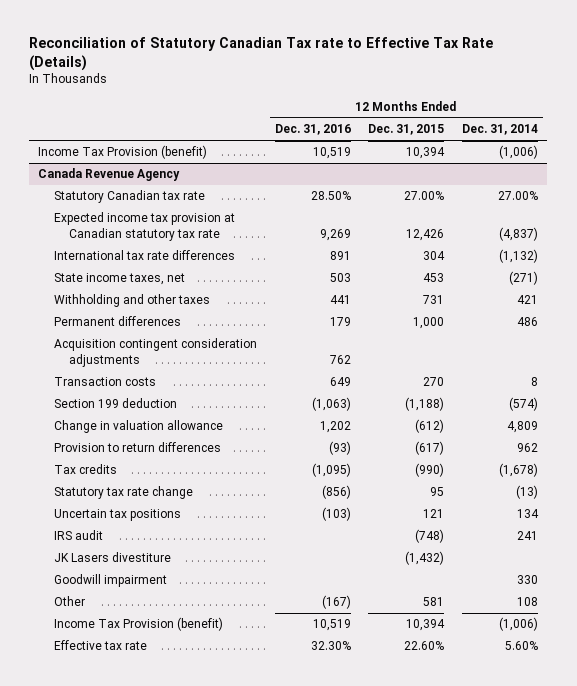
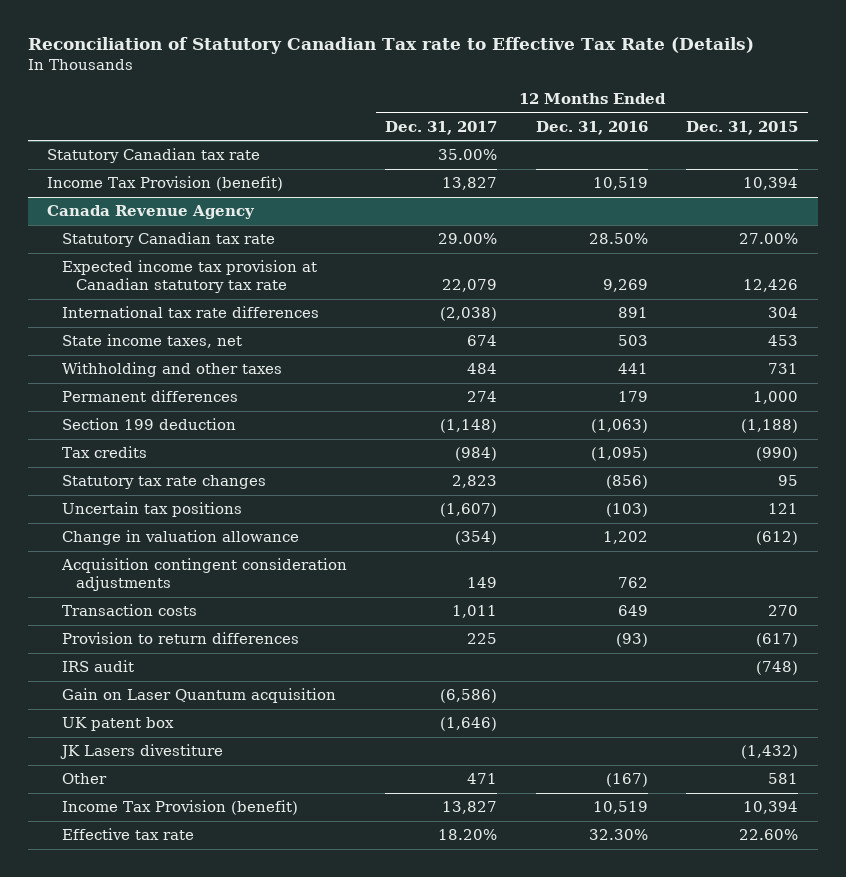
- | 12 Months Ended Dec. 31, 2016 | 12 Months Ended Dec. 31, 2015 | 12 Months Ended Dec. 31, 2014
+ | 12 Months Ended Dec. 31, 2017 | 12 Months Ended Dec. 31, 2016 | 12 Months Ended Dec. 31, 2015
+ Statutory Canadian tax rate | 35.00% | |
@ Canada Revenue Agency
- Statutory tax rate change | (856) | 95 | (13)
+ Statutory tax rate changes | 2,823 | (856) | 95
moved down: Change in valuation allowance | (354) | 1,202 | (612)
moved down: Acquisition contingent consideration adjustments | 149 | 762 |
moved down: Transaction costs | 1,011 | 649 | 270
moved down: Provision to return differences | 225 | (93) | (617)
+ Gain on Laser Quantum acquisition | (6,586) | |
+ UK patent box | (1,646) | |
- Goodwill impairment | | | 330

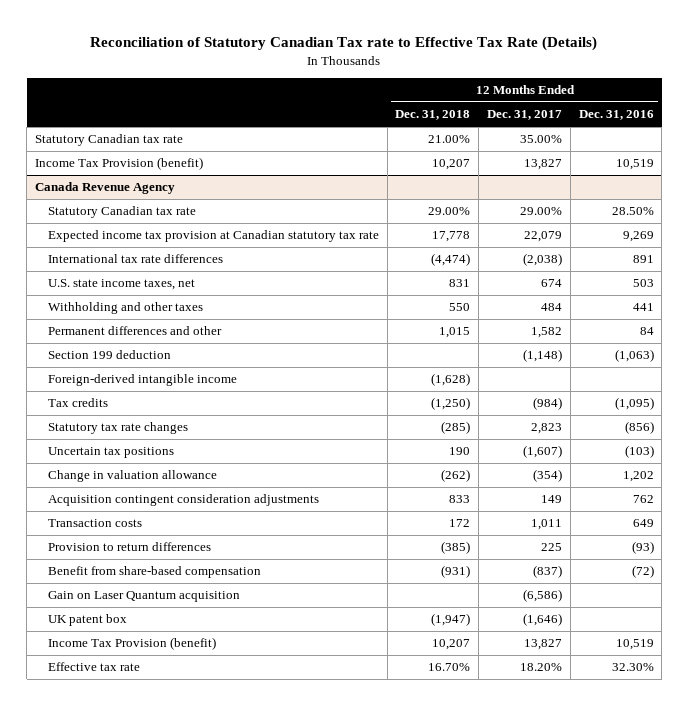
- | 12 Months Ended Dec. 31, 2017 | 12 Months Ended Dec. 31, 2016 | 12 Months Ended Dec. 31, 2015
+ | 12 Months Ended Dec. 31, 2018 | 12 Months Ended Dec. 31, 2017 | 12 Months Ended Dec. 31, 2016
@ Canada Revenue Agency
- State income taxes, net | 674 | 503 | 453
+ U.S. state income taxes, net | 831 | 674 | 503
- Permanent differences | 274 | 179 | 1,000
+ Permanent differences and other | 1,015 | 1,582 | 84
+ Foreign-derived intangible income | (1,628) | |
- IRS audit | | | (748)
+ Benefit from share-based compensation | (931) | (837) | (72)
- JK Lasers divestiture | | | (1,432)
- Other | 471 | (167) | 581

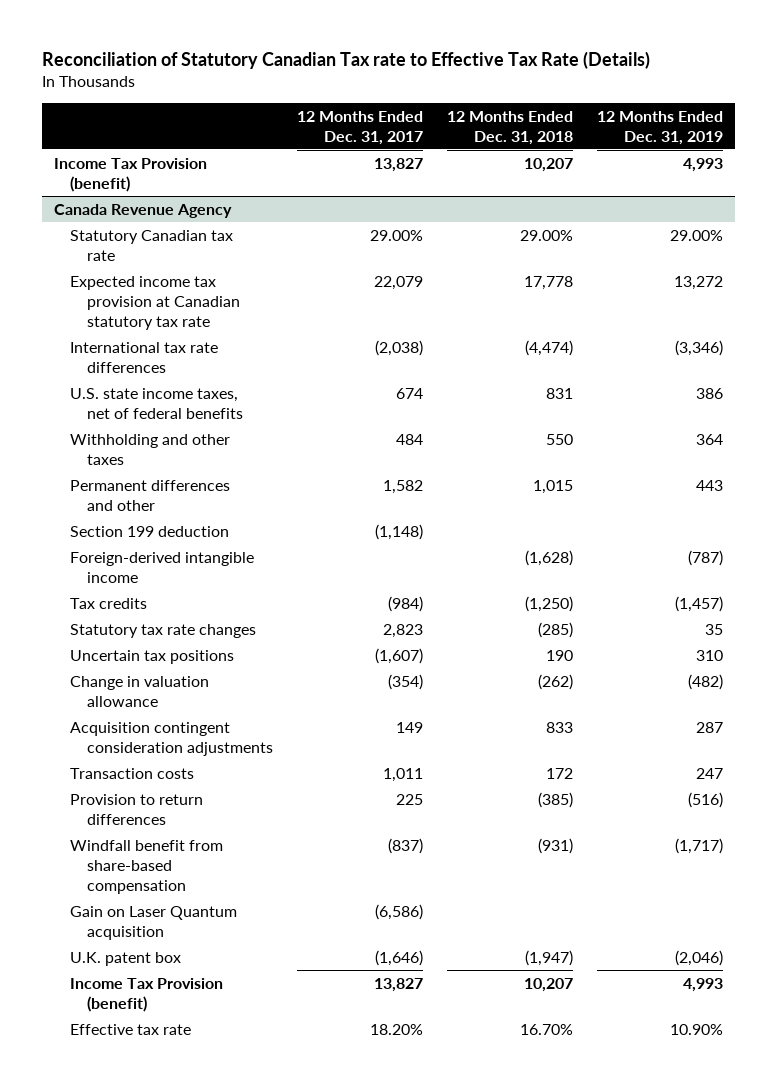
- | 12 Months Ended Dec. 31, 2018 | 12 Months Ended Dec. 31, 2017 | 12 Months Ended Dec. 31, 2016
+ | 12 Months Ended Dec. 31, 2017 | 12 Months Ended Dec. 31, 2018 | 12 Months Ended Dec. 31, 2019
- Statutory Canadian tax rate | 21.00% | 35.00% |
@ Canada Revenue Agency
- U.S. state income taxes, net | 831 | 674 | 503
+ U.S. state income taxes, net of federal benefits | 674 | 831 | 386
- Benefit from share-based compensation | (931) | (837) | (72)
+ Windfall benefit from share-based compensation | (837) | (931) | (1,717)
- UK patent box | (1,947) | (1,646) |
+ U.K. patent box | (1,646) | (1,947) | (2,046)

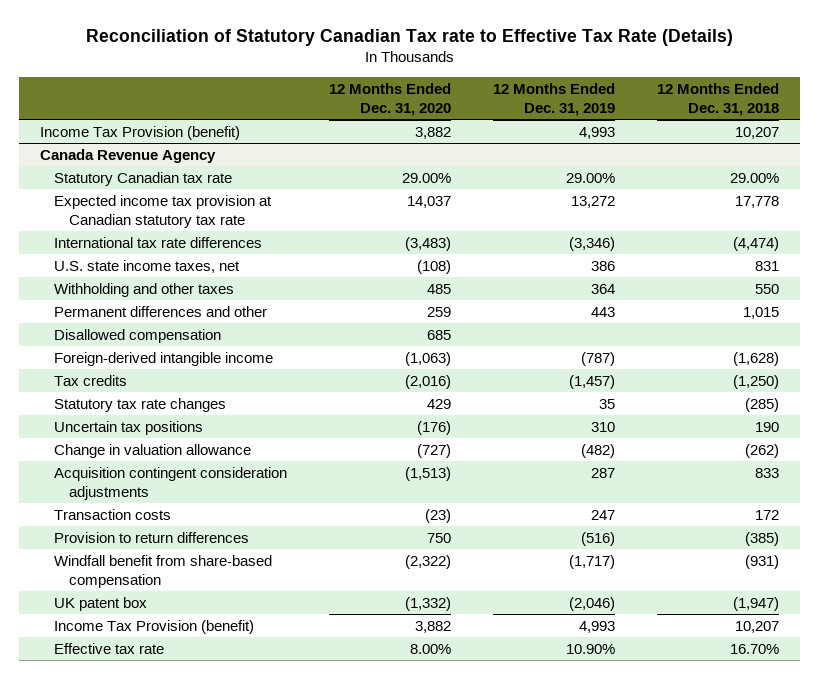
- | 12 Months Ended Dec. 31, 2017 | 12 Months Ended Dec. 31, 2018 | 12 Months Ended Dec. 31, 2019
+ | 12 Months Ended Dec. 31, 2020 | 12 Months Ended Dec. 31, 2019 | 12 Months Ended Dec. 31, 2018
@ Canada Revenue Agency
- U.S. state income taxes, net of federal benefits | 674 | 831 | 386
+ U.S. state income taxes, net | (108) | 386 | 831
- Section 199 deduction | (1,148) | |
+ Disallowed compensation | 685 | |
- Gain on Laser Quantum acquisition | (6,586) | |
- U.K. patent box | (1,646) | (1,947) | (2,046)
+ UK patent box | (1,332) | (2,046) | (1,947)

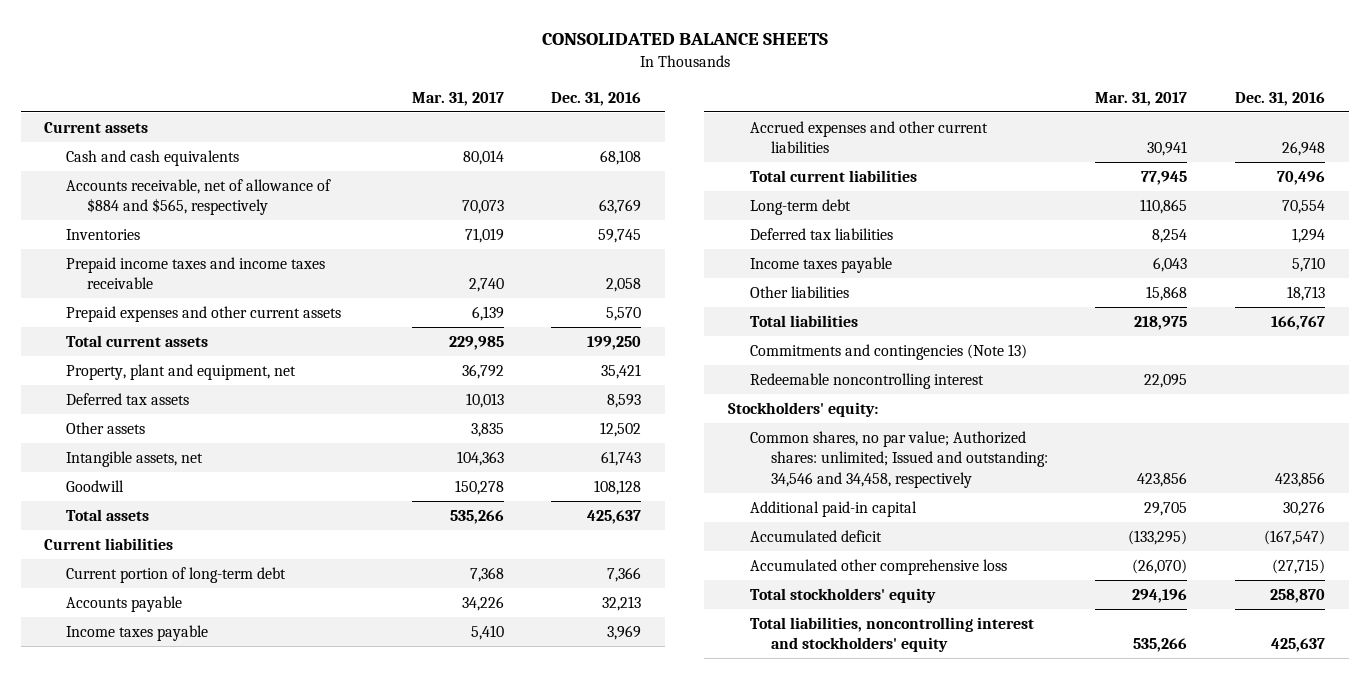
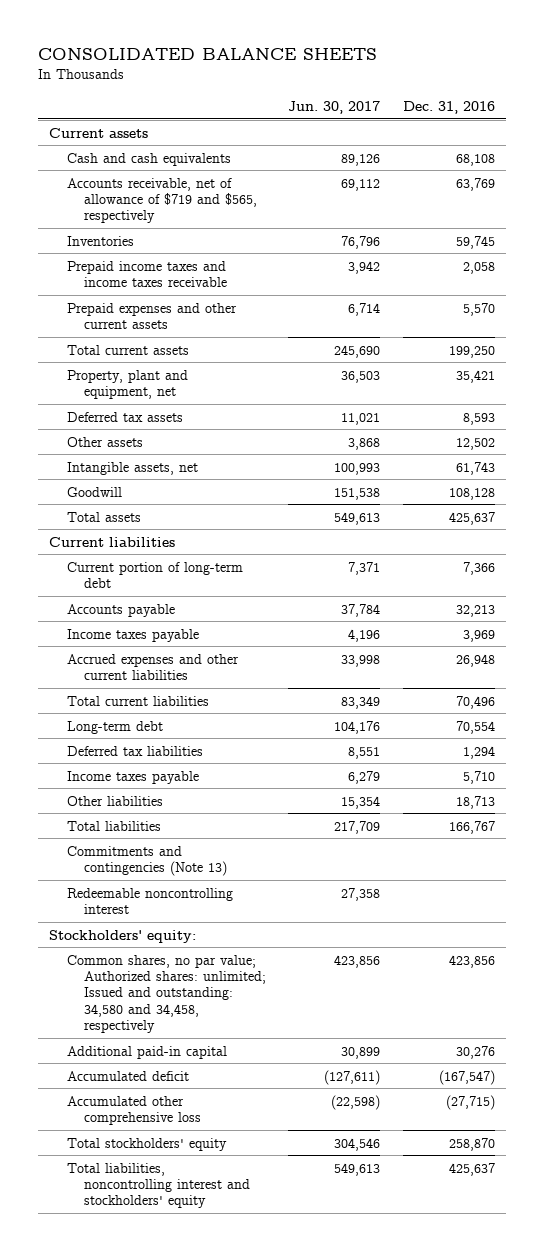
- | Mar. 31, 2017 | Dec. 31, 2016
+ | Jun. 30, 2017 | Dec. 31, 2016
- Accounts receivable, net of allowance of $884 and $565, respectively | 70,073 | 63,769
+ Accounts receivable, net of allowance of $719 and $565, respectively | 69,112 | 63,769
- Common shares, no par value; Authorized shares: unlimited; Issued and outstanding: 34,546 and 34,458, respectively | 423,856 | 423,856
+ Common shares, no par value; Authorized shares: unlimited; Issued and outstanding: 34,580 and 34,458, respectively | 423,856 | 423,856

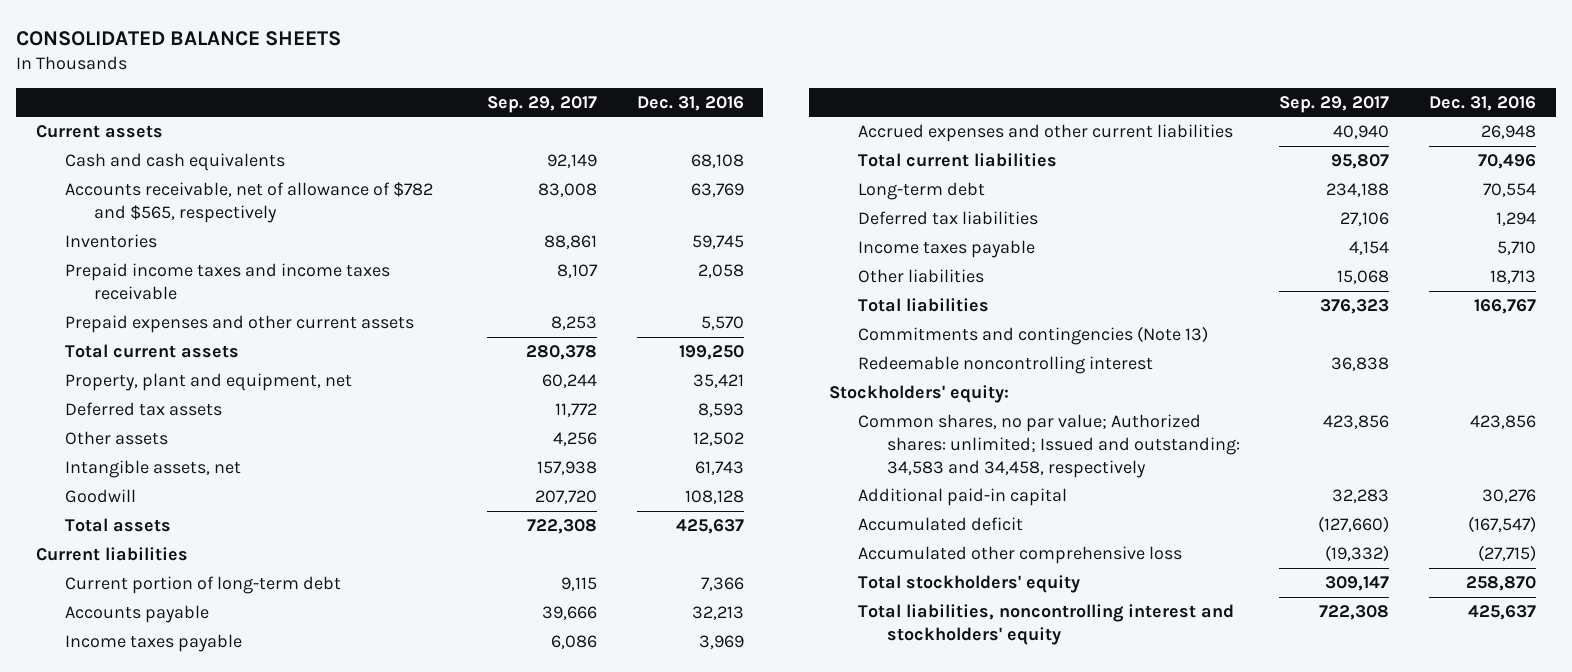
- | Jun. 30, 2017 | Dec. 31, 2016
+ | Sep. 29, 2017 | Dec. 31, 2016
- Accounts receivable, net of allowance of $719 and $565, respectively | 69,112 | 63,769
+ Accounts receivable, net of allowance of $782 and $565, respectively | 83,008 | 63,769
- Common shares, no par value; Authorized shares: unlimited; Issued and outstanding: 34,580 and 34,458, respectively | 423,856 | 423,856
+ Common shares, no par value; Authorized shares: unlimited; Issued and outstanding: 34,583 and 34,458, respectively | 423,856 | 423,856

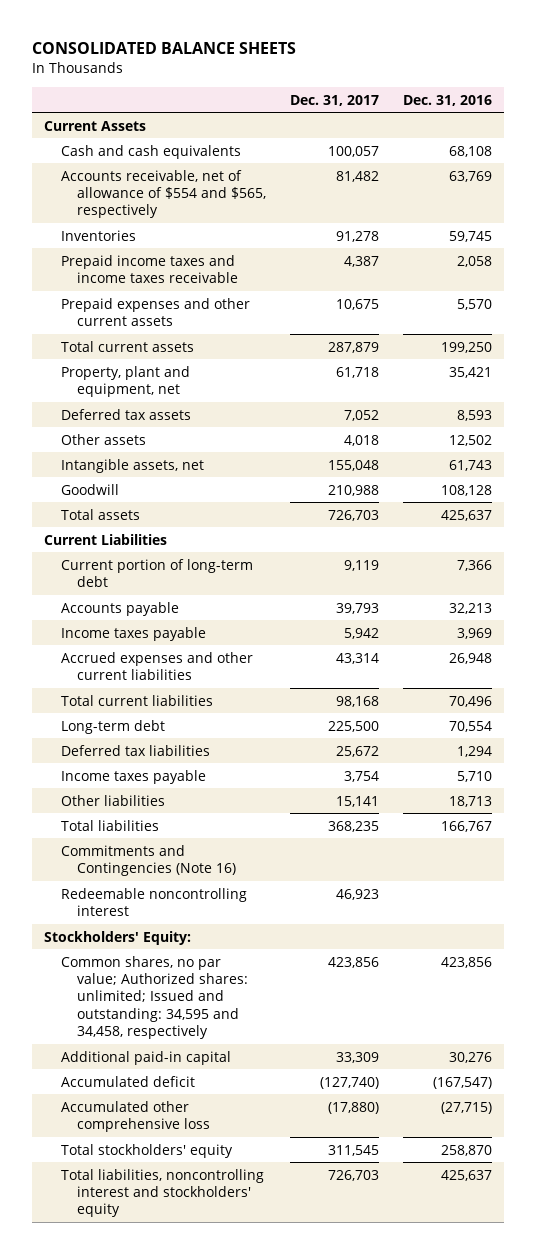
- | Sep. 29, 2017 | Dec. 31, 2016
+ | Dec. 31, 2017 | Dec. 31, 2016
- Current assets
+ Current Assets
- Accounts receivable, net of allowance of $782 and $565, respectively | 83,008 | 63,769
+ Accounts receivable, net of allowance of $554 and $565, respectively | 81,482 | 63,769
- Current liabilities
+ Current Liabilities
- Commitments and contingencies (Note 13)
+ Commitments and Contingencies (Note 16)
- Stockholders' equity:
- Common shares, no par value; Authorized shares: unlimited; Issued and outstanding: 34,583 and 34,458, respectively | 423,856 | 423,856
+ Stockholders' Equity:
+ Common shares, no par value; Authorized shares: unlimited; Issued and outstanding: 34,595 and 34,458, respectively | 423,856 | 423,856

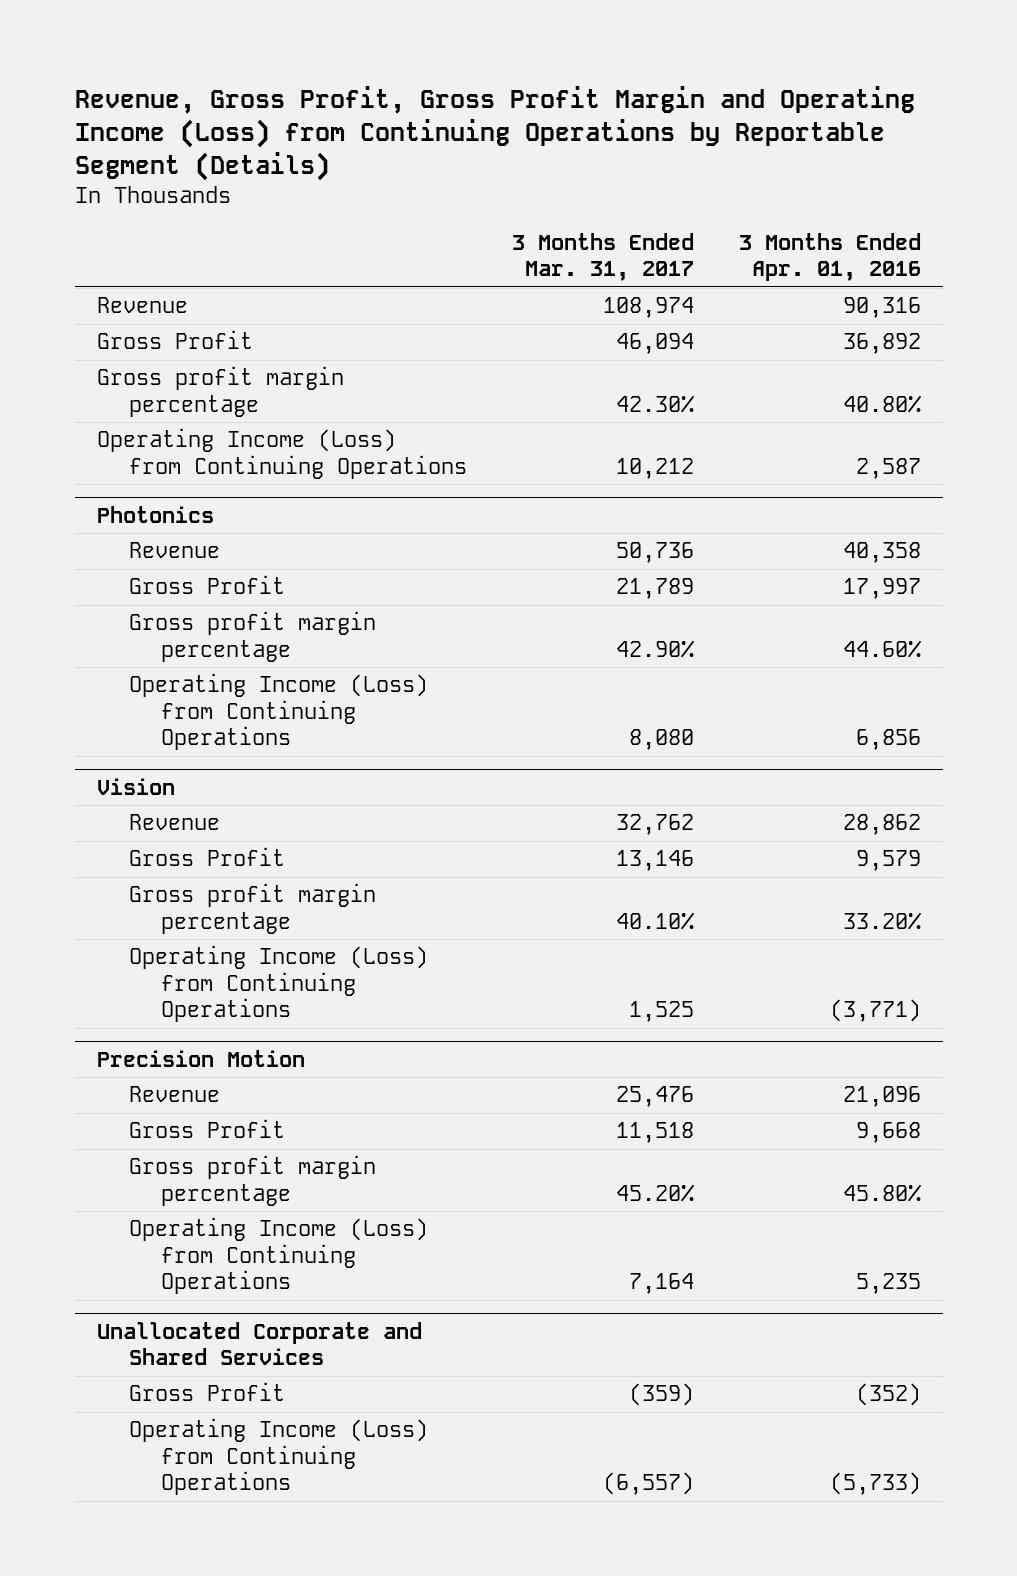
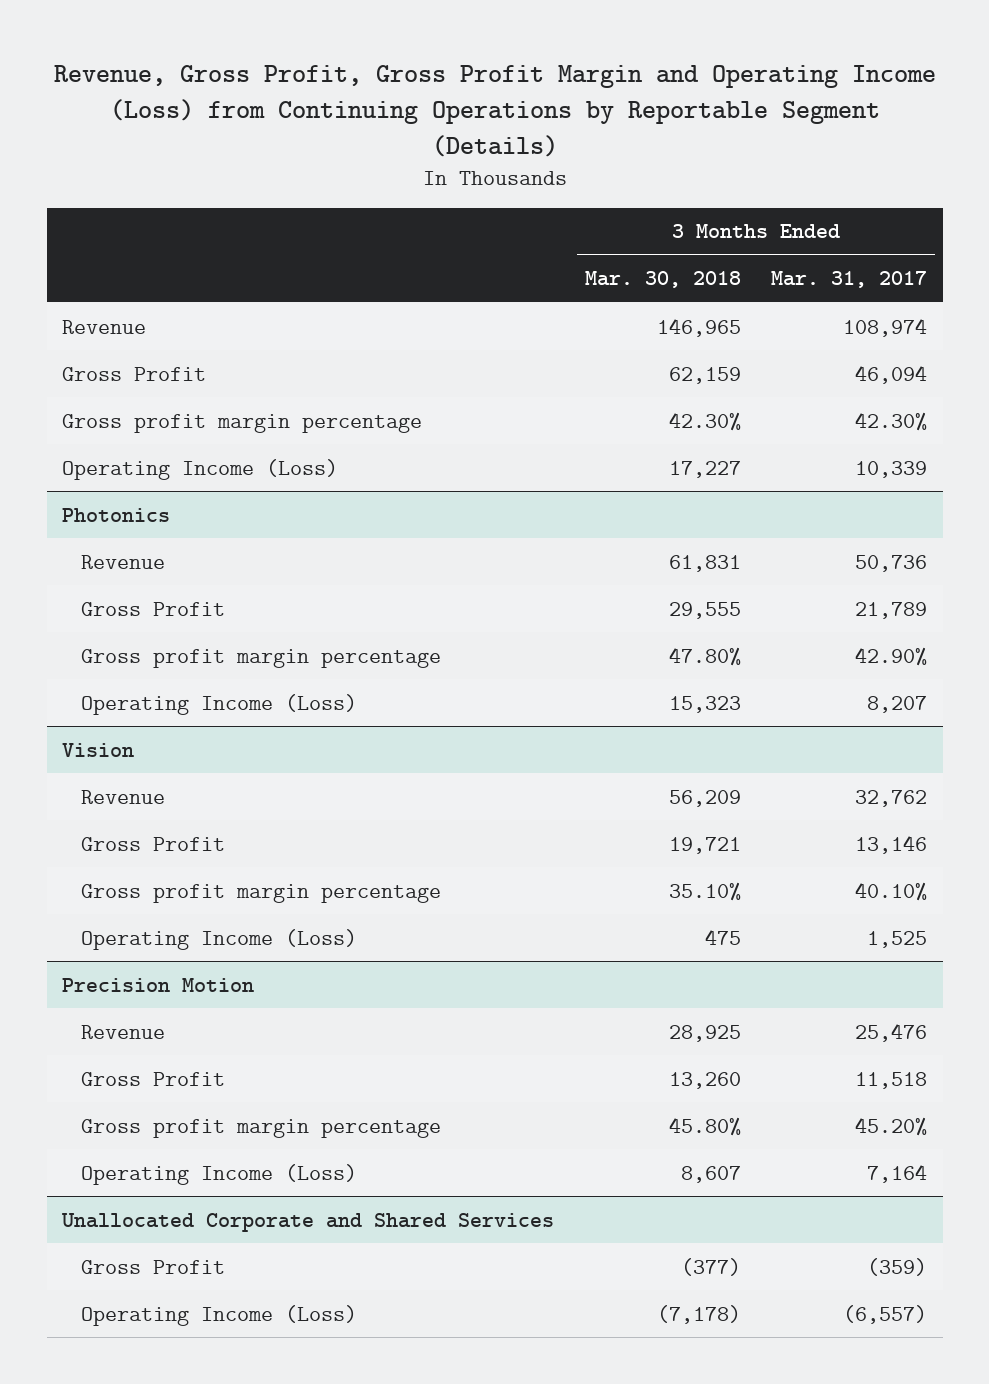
- | 3 Months Ended Mar. 31, 2017 | 3 Months Ended Apr. 01, 2016
+ | 3 Months Ended Mar. 30, 2018 | 3 Months Ended Mar. 31, 2017
- Operating Income (Loss) from Continuing Operations | 10,212 | 2,587
+ Operating Income (Loss) | 17,227 | 10,339
@ Photonics
- Operating Income (Loss) from Continuing Operations | 8,080 | 6,856
+ Operating Income (Loss) | 15,323 | 8,207
@ Vision
- Operating Income (Loss) from Continuing Operations | 1,525 | (3,771)
+ Operating Income (Loss) | 475 | 1,525
@ Precision Motion
- Operating Income (Loss) from Continuing Operations | 7,164 | 5,235
+ Operating Income (Loss) | 8,607 | 7,164
@ Unallocated Corporate and Shared Services
- Operating Income (Loss) from Continuing Operations | (6,557) | (5,733)
+ Operating Income (Loss) | (7,178) | (6,557)

